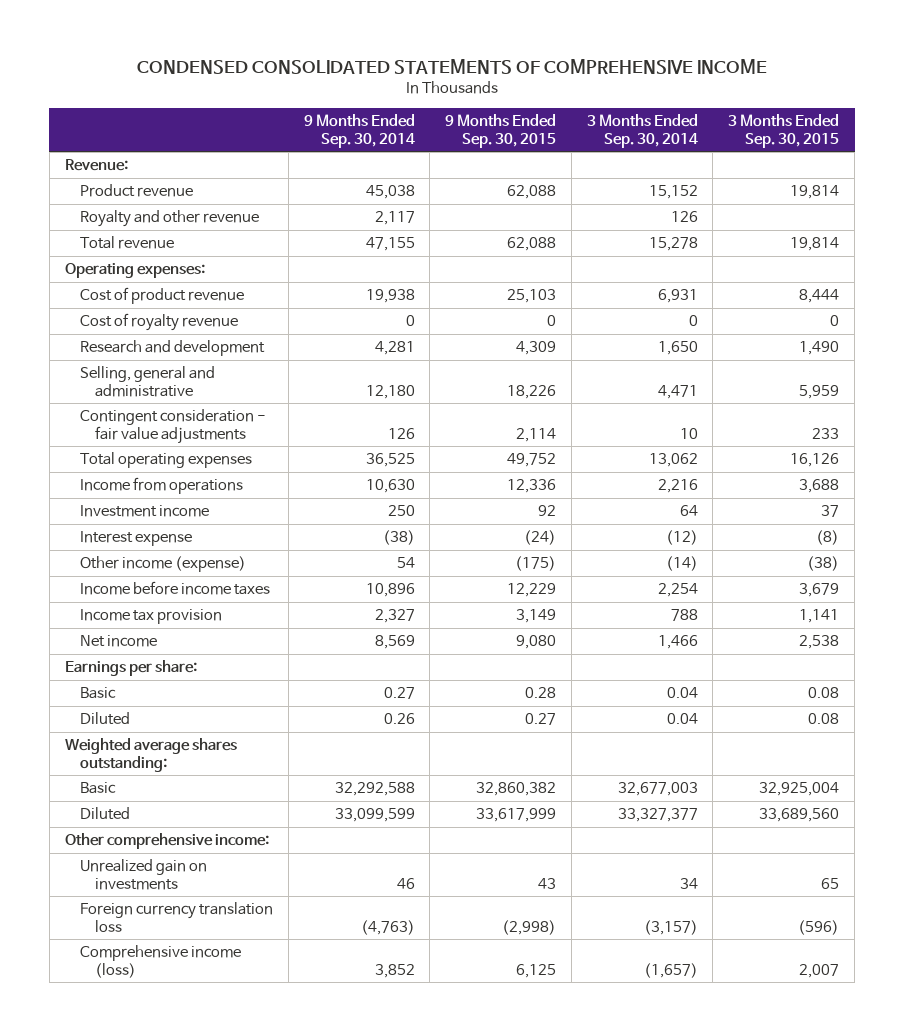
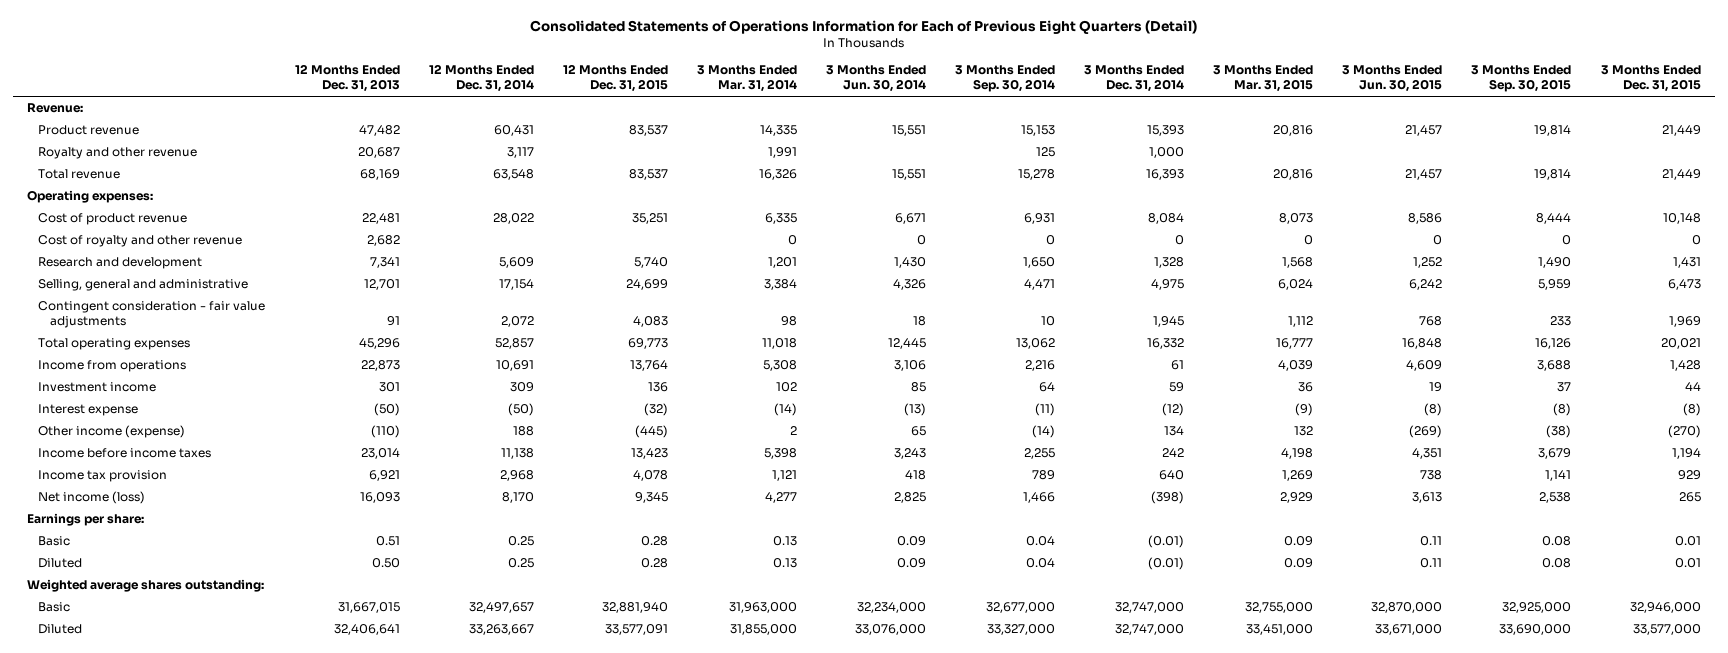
- CONDENSED CONSOLIDATED STATEMENTS OF COMPREHENSIVE INCOME
+ Consolidated Statements of Operations Information for Each of Previous Eight Quarters (Detail)
- | 9 Months Ended Sep. 30, 2014 | 9 Months Ended Sep. 30, 2015 | 3 Months Ended Sep. 30, 2014 | 3 Months Ended Sep. 30, 2015
+ | 12 Months Ended Dec. 31, 2013 | 12 Months Ended Dec. 31, 2014 | 12 Months Ended Dec. 31, 2015 | 3 Months Ended Mar. 31, 2014 | 3 Months Ended Jun. 30, 2014 | 3 Months Ended Sep. 30, 2014 | 3 Months Ended Dec. 31, 2014 | 3 Months Ended Mar. 31, 2015 | 3 Months Ended Jun. 30, 2015 | 3 Months Ended Sep. 30, 2015 | 3 Months Ended Dec. 31, 2015
- Product revenue | 45,038 | 62,088 | 15,152 | 19,814
- Royalty and other revenue | 2,117 | | 126 |
+ Product revenue | 47,482 | 60,431 | 83,537 | 14,335 | 15,551 | 15,153 | 15,393 | 20,816 | 21,457 | 19,814 | 21,449
+ Royalty and other revenue | 20,687 | 3,117 | | 1,991 | | 125 | 1,000 | | | |
- Cost of royalty revenue | 0 | 0 | 0 | 0
+ Cost of royalty and other revenue | 2,682 | | | 0 | 0 | 0 | 0 | 0 | 0 | 0 | 0
- Interest expense | (38) | (24) | (12) | (8)
+ Interest expense | (50) | (50) | (32) | (14) | (13) | (11) | (12) | (9) | (8) | (8) | (8)
- Income before income taxes | 10,896 | 12,229 | 2,254 | 3,679
- Income tax provision | 2,327 | 3,149 | 788 | 1,141
- Net income | 8,569 | 9,080 | 1,466 | 2,538
+ Income before income taxes | 23,014 | 11,138 | 13,423 | 5,398 | 3,243 | 2,255 | 242 | 4,198 | 4,351 | 3,679 | 1,194
+ Income tax provision | 6,921 | 2,968 | 4,078 | 1,121 | 418 | 789 | 640 | 1,269 | 738 | 1,141 | 929
+ Net income (loss) | 16,093 | 8,170 | 9,345 | 4,277 | 2,825 | 1,466 | (398) | 2,929 | 3,613 | 2,538 | 265
- Basic | 32,292,588 | 32,860,382 | 32,677,003 | 32,925,004
- Diluted | 33,099,599 | 33,617,999 | 33,327,377 | 33,689,560
- Other comprehensive income:
- Unrealized gain on investments | 46 | 43 | 34 | 65
- Foreign currency translation loss | (4,763) | (2,998) | (3,157) | (596)
- Comprehensive income (loss) | 3,852 | 6,125 | (1,657) | 2,007
+ Basic | 31,667,015 | 32,497,657 | 32,881,940 | 31,963,000 | 32,234,000 | 32,677,000 | 32,747,000 | 32,755,000 | 32,870,000 | 32,925,000 | 32,946,000
+ Diluted | 32,406,641 | 33,263,667 | 33,577,091 | 31,855,000 | 33,076,000 | 33,327,000 | 32,747,000 | 33,451,000 | 33,671,000 | 33,690,000 | 33,577,000

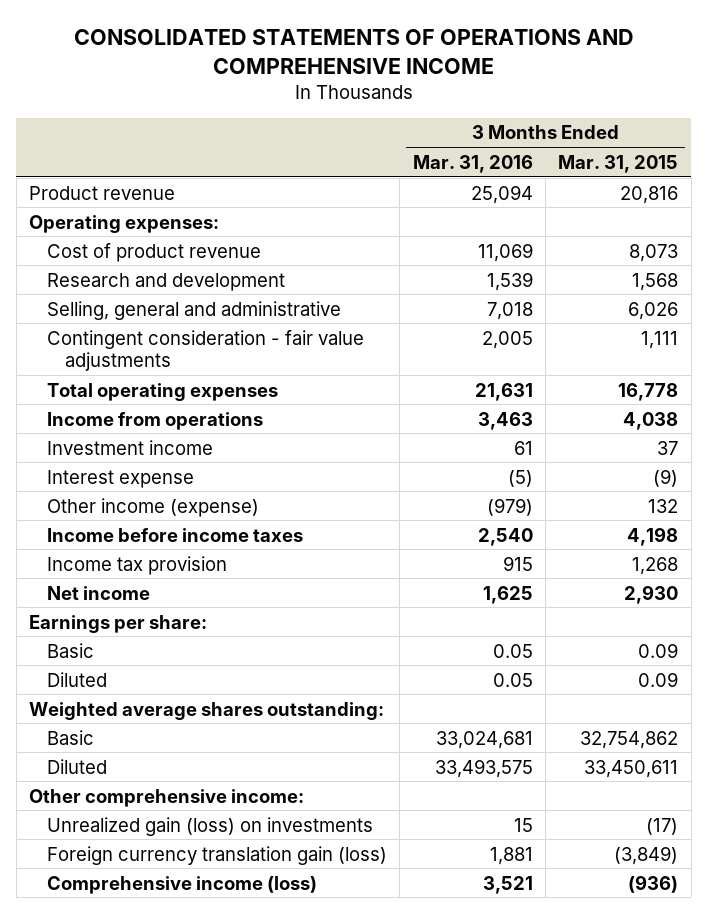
- Consolidated Statements of Operations Information for Each of Previous Eight Quarters (Detail)
+ CONSOLIDATED STATEMENTS OF OPERATIONS AND COMPREHENSIVE INCOME
- | 12 Months Ended Dec. 31, 2013 | 12 Months Ended Dec. 31, 2014 | 12 Months Ended Dec. 31, 2015 | 3 Months Ended Mar. 31, 2014 | 3 Months Ended Jun. 30, 2014 | 3 Months Ended Sep. 30, 2014 | 3 Months Ended Dec. 31, 2014 | 3 Months Ended Mar. 31, 2015 | 3 Months Ended Jun. 30, 2015 | 3 Months Ended Sep. 30, 2015 | 3 Months Ended Dec. 31, 2015
+ | 3 Months Ended Mar. 31, 2016 | 3 Months Ended Mar. 31, 2015
- Revenue:
- Royalty and other revenue | 20,687 | 3,117 | | 1,991 | | 125 | 1,000 | | | |
- Total revenue | 68,169 | 63,548 | 83,537 | 16,326 | 15,551 | 15,278 | 16,393 | 20,816 | 21,457 | 19,814 | 21,449
- Cost of royalty and other revenue | 2,682 | | | 0 | 0 | 0 | 0 | 0 | 0 | 0 | 0
- Selling, general and administrative | 12,701 | 17,154 | 24,699 | 3,384 | 4,326 | 4,471 | 4,975 | 6,024 | 6,242 | 5,959 | 6,473
- Contingent consideration - fair value adjustments | 91 | 2,072 | 4,083 | 98 | 18 | 10 | 1,945 | 1,112 | 768 | 233 | 1,969
- Total operating expenses | 45,296 | 52,857 | 69,773 | 11,018 | 12,445 | 13,062 | 16,332 | 16,777 | 16,848 | 16,126 | 20,021
- Income from operations | 22,873 | 10,691 | 13,764 | 5,308 | 3,106 | 2,216 | 61 | 4,039 | 4,609 | 3,688 | 1,428
- Investment income | 301 | 309 | 136 | 102 | 85 | 64 | 59 | 36 | 19 | 37 | 44
+ Selling, general and administrative | 7,018 | 6,026
+ Contingent consideration - fair value adjustments | 2,005 | 1,111
+ Total operating expenses | 21,631 | 16,778
+ Income from operations | 3,463 | 4,038
+ Investment income | 61 | 37
- Income tax provision | 6,921 | 2,968 | 4,078 | 1,121 | 418 | 789 | 640 | 1,269 | 738 | 1,141 | 929
- Net income (loss) | 16,093 | 8,170 | 9,345 | 4,277 | 2,825 | 1,466 | (398) | 2,929 | 3,613 | 2,538 | 265
+ Income tax provision | 915 | 1,268
+ Net income | 1,625 | 2,930
- Basic | 31,667,015 | 32,497,657 | 32,881,940 | 31,963,000 | 32,234,000 | 32,677,000 | 32,747,000 | 32,755,000 | 32,870,000 | 32,925,000 | 32,946,000
- Diluted | 32,406,641 | 33,263,667 | 33,577,091 | 31,855,000 | 33,076,000 | 33,327,000 | 32,747,000 | 33,451,000 | 33,671,000 | 33,690,000 | 33,577,000
+ Basic | 33,024,681 | 32,754,862
+ Diluted | 33,493,575 | 33,450,611
+ Other comprehensive income:
+ Unrealized gain (loss) on investments | 15 | (17)
+ Foreign currency translation gain (loss) | 1,881 | (3,849)
+ Comprehensive income (loss) | 3,521 | (936)

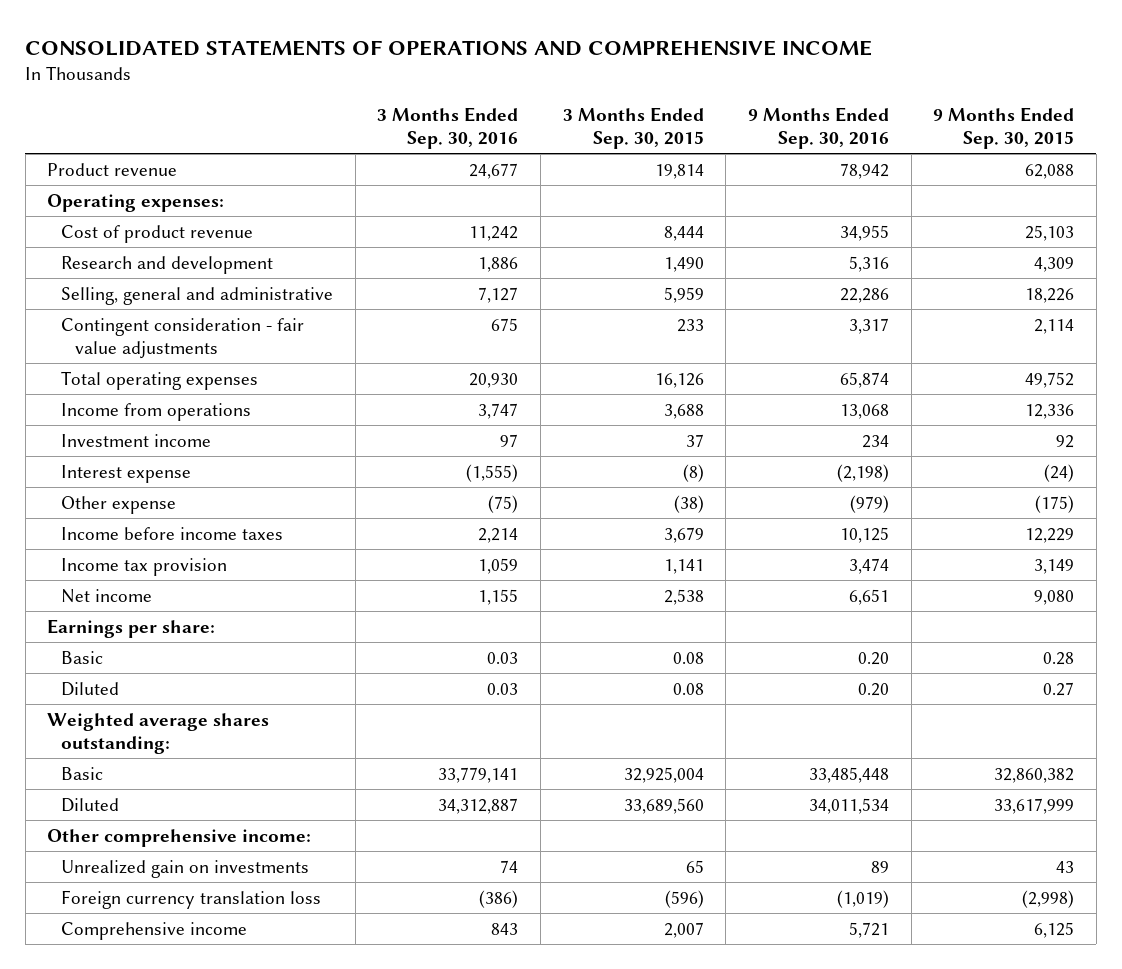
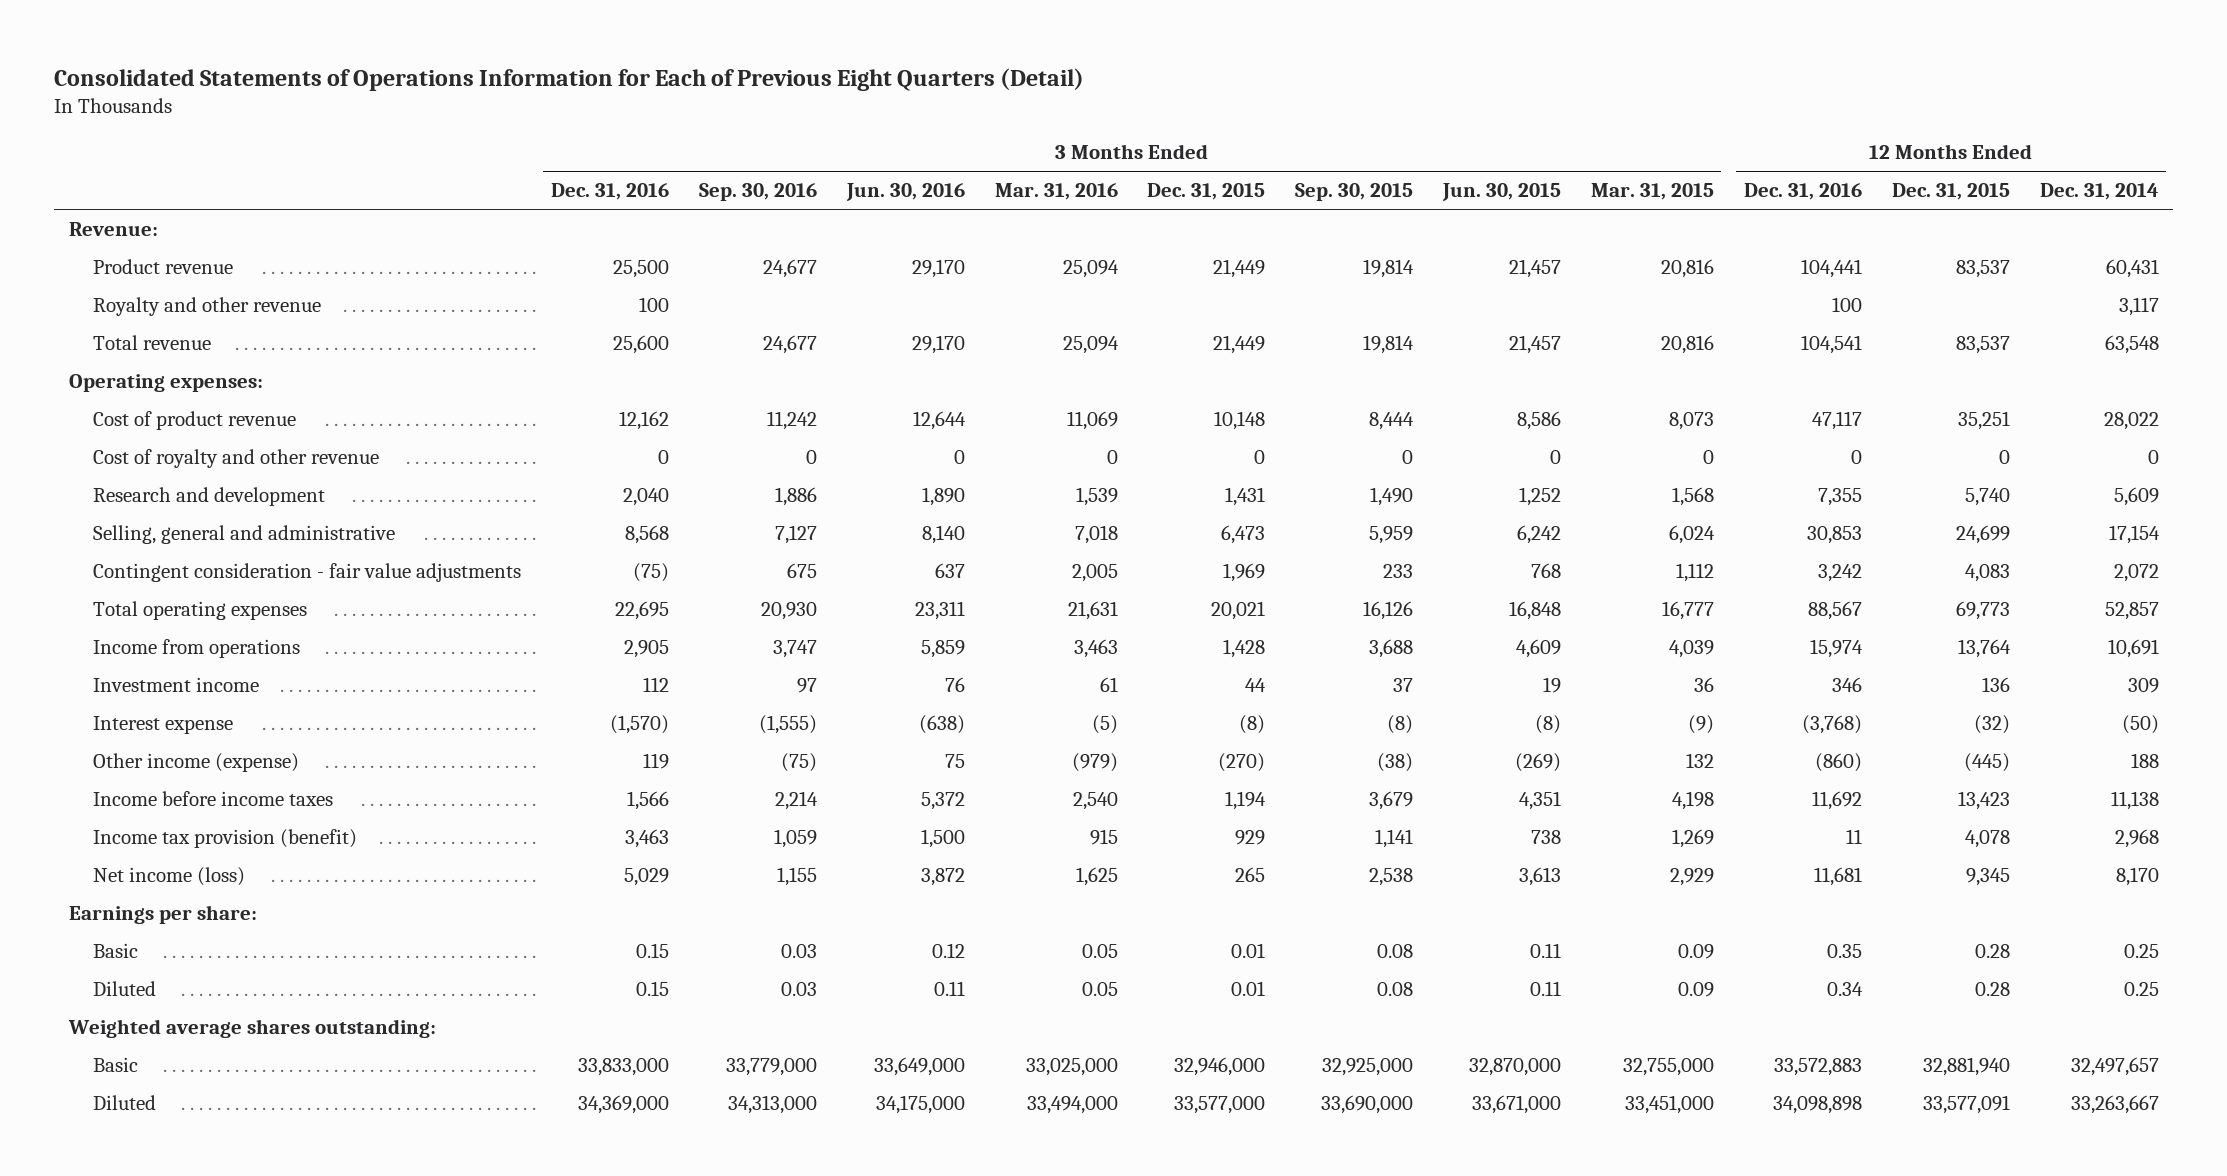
- CONSOLIDATED STATEMENTS OF OPERATIONS AND COMPREHENSIVE INCOME
+ Consolidated Statements of Operations Information for Each of Previous Eight Quarters (Detail)
- | 3 Months Ended Sep. 30, 2016 | 3 Months Ended Sep. 30, 2015 | 9 Months Ended Sep. 30, 2016 | 9 Months Ended Sep. 30, 2015
+ | 3 Months Ended Dec. 31, 2016 | 3 Months Ended Sep. 30, 2016 | 3 Months Ended Jun. 30, 2016 | 3 Months Ended Mar. 31, 2016 | 3 Months Ended Dec. 31, 2015 | 3 Months Ended Sep. 30, 2015 | 3 Months Ended Jun. 30, 2015 | 3 Months Ended Mar. 31, 2015 | 12 Months Ended Dec. 31, 2016 | 12 Months Ended Dec. 31, 2015 | 12 Months Ended Dec. 31, 2014
+ Revenue:
+ Royalty and other revenue | 100 | | | | | | | | 100 | | 3,117
+ Total revenue | 25,600 | 24,677 | 29,170 | 25,094 | 21,449 | 19,814 | 21,457 | 20,816 | 104,541 | 83,537 | 63,548
+ Cost of royalty and other revenue | 0 | 0 | 0 | 0 | 0 | 0 | 0 | 0 | 0 | 0 | 0
- Other expense | (75) | (38) | (979) | (175)
+ Other income (expense) | 119 | (75) | 75 | (979) | (270) | (38) | (269) | 132 | (860) | (445) | 188
- Income tax provision | 1,059 | 1,141 | 3,474 | 3,149
- Net income | 1,155 | 2,538 | 6,651 | 9,080
+ Income tax provision (benefit) | 3,463 | 1,059 | 1,500 | 915 | 929 | 1,141 | 738 | 1,269 | 11 | 4,078 | 2,968
+ Net income (loss) | 5,029 | 1,155 | 3,872 | 1,625 | 265 | 2,538 | 3,613 | 2,929 | 11,681 | 9,345 | 8,170
- Basic | 33,779,141 | 32,925,004 | 33,485,448 | 32,860,382
- Diluted | 34,312,887 | 33,689,560 | 34,011,534 | 33,617,999
- Other comprehensive income:
- Unrealized gain on investments | 74 | 65 | 89 | 43
- Foreign currency translation loss | (386) | (596) | (1,019) | (2,998)
- Comprehensive income | 843 | 2,007 | 5,721 | 6,125
+ Basic | 33,833,000 | 33,779,000 | 33,649,000 | 33,025,000 | 32,946,000 | 32,925,000 | 32,870,000 | 32,755,000 | 33,572,883 | 32,881,940 | 32,497,657
+ Diluted | 34,369,000 | 34,313,000 | 34,175,000 | 33,494,000 | 33,577,000 | 33,690,000 | 33,671,000 | 33,451,000 | 34,098,898 | 33,577,091 | 33,263,667

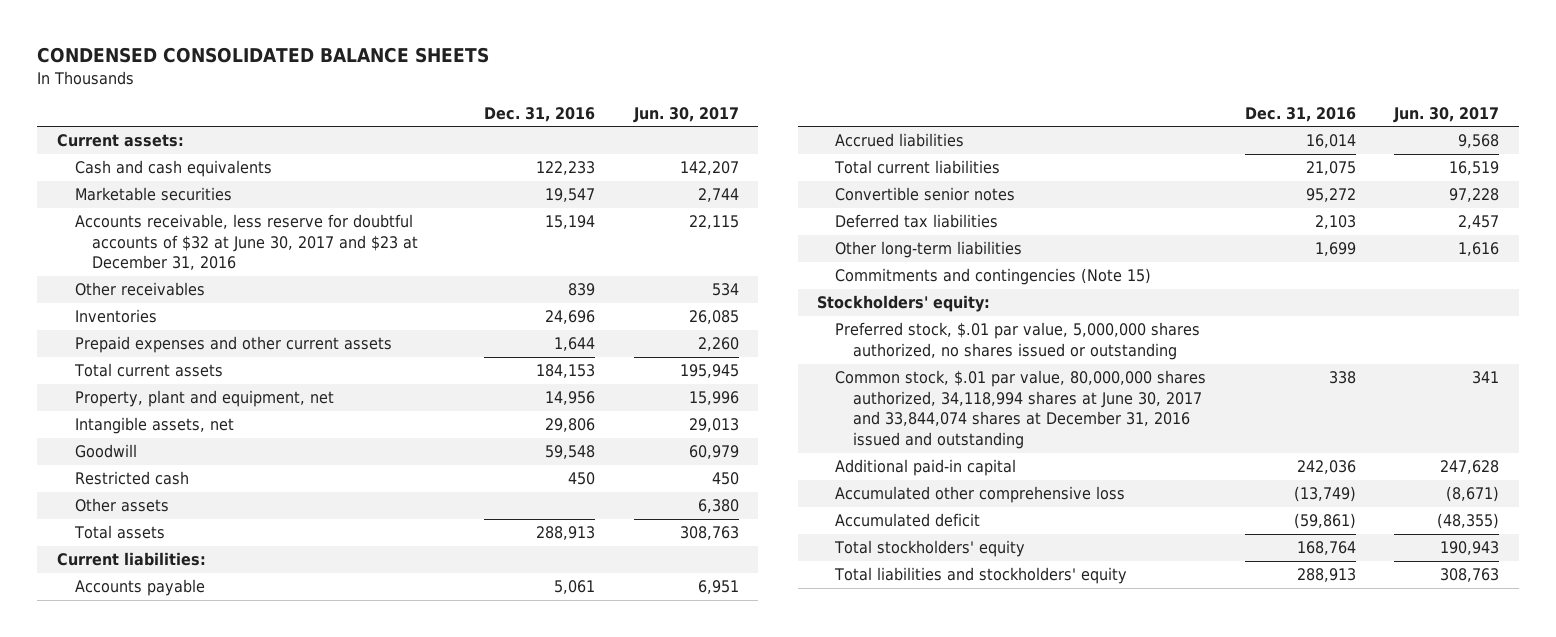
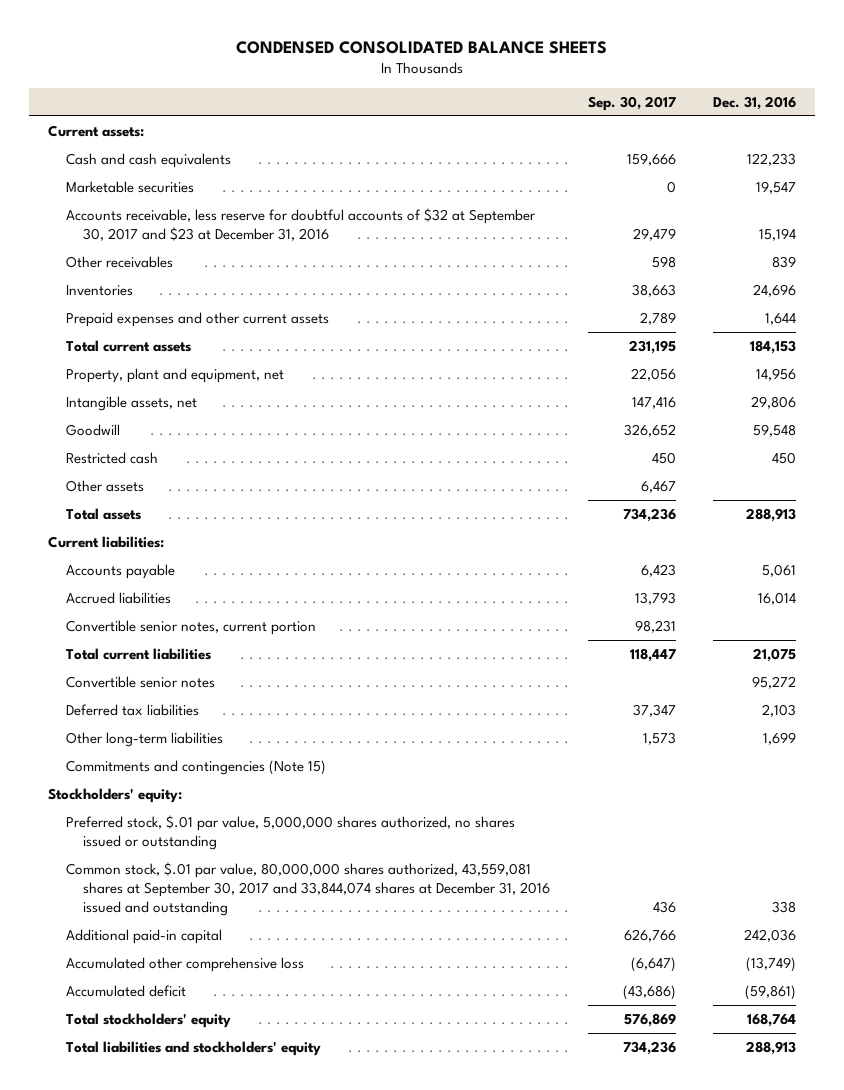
- | Dec. 31, 2016 | Jun. 30, 2017
+ | Sep. 30, 2017 | Dec. 31, 2016
- Accounts receivable, less reserve for doubtful accounts of $32 at June 30, 2017 and $23 at December 31, 2016 | 15,194 | 22,115
+ Accounts receivable, less reserve for doubtful accounts of $32 at September 30, 2017 and $23 at December 31, 2016 | 29,479 | 15,194
+ Convertible senior notes, current portion | 98,231 |
- Common stock, $.01 par value, 80,000,000 shares authorized, 34,118,994 shares at June 30, 2017 and 33,844,074 shares at December 31, 2016 issued and outstanding | 338 | 341
+ Common stock, $.01 par value, 80,000,000 shares authorized, 43,559,081 shares at September 30, 2017 and 33,844,074 shares at December 31, 2016 issued and outstanding | 436 | 338

